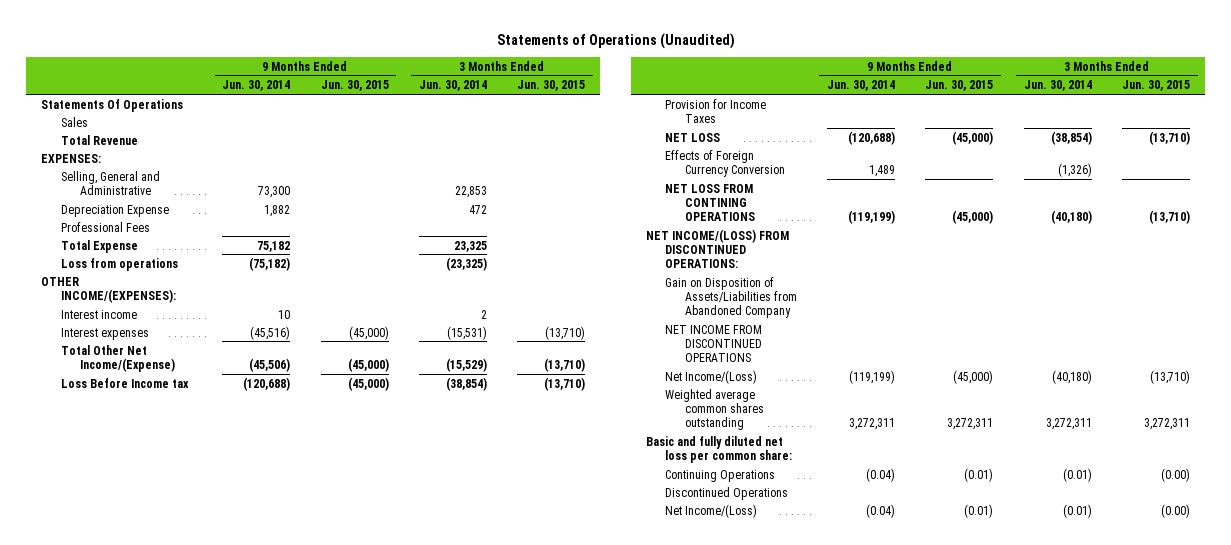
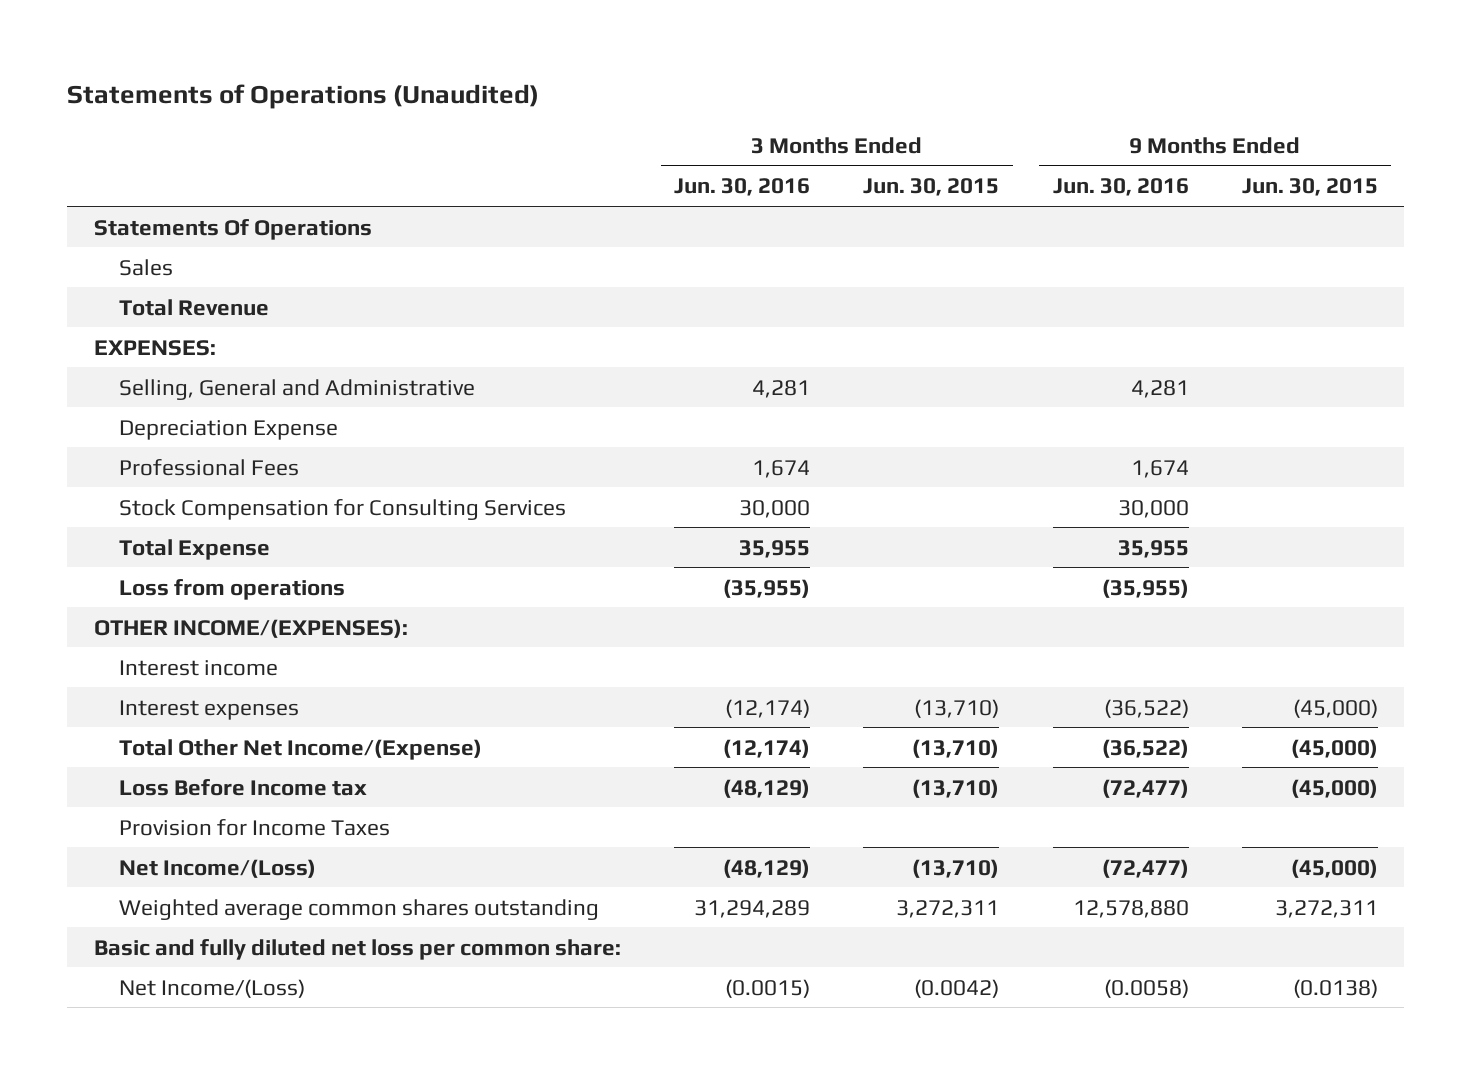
- | 9 Months Ended Jun. 30, 2014 | 9 Months Ended Jun. 30, 2015 | 3 Months Ended Jun. 30, 2014 | 3 Months Ended Jun. 30, 2015
+ | 3 Months Ended Jun. 30, 2016 | 3 Months Ended Jun. 30, 2015 | 9 Months Ended Jun. 30, 2016 | 9 Months Ended Jun. 30, 2015
+ Stock Compensation for Consulting Services | 30,000 | | 30,000 |
- NET LOSS | (120,688) | (45,000) | (38,854) | (13,710)
- Effects of Foreign Currency Conversion | 1,489 | | (1,326) |
- NET LOSS FROM CONTINING OPERATIONS | (119,199) | (45,000) | (40,180) | (13,710)
- NET INCOME/(LOSS) FROM DISCONTINUED OPERATIONS:
- Gain on Disposition of Assets/Liabilities from Abandoned Company
- NET INCOME FROM DISCONTINUED OPERATIONS
- Continuing Operations | (0.04) | (0.01) | (0.01) | (0.00)
- Discontinued Operations
- Net Income/(Loss) | (0.04) | (0.01) | (0.01) | (0.00)
+ Net Income/(Loss) | (0.0015) | (0.0042) | (0.0058) | (0.0138)

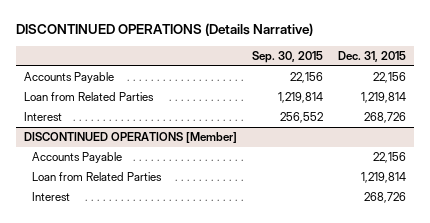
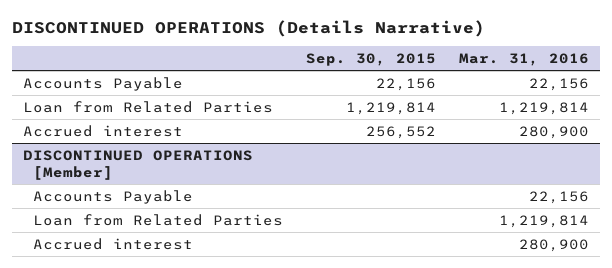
- | Sep. 30, 2015 | Dec. 31, 2015
+ | Sep. 30, 2015 | Mar. 31, 2016
- Interest | 256,552 | 268,726
+ Accrued interest | 256,552 | 280,900
@ DISCONTINUED OPERATIONS [Member]
- Interest | | 268,726
+ Accrued interest | | 280,900

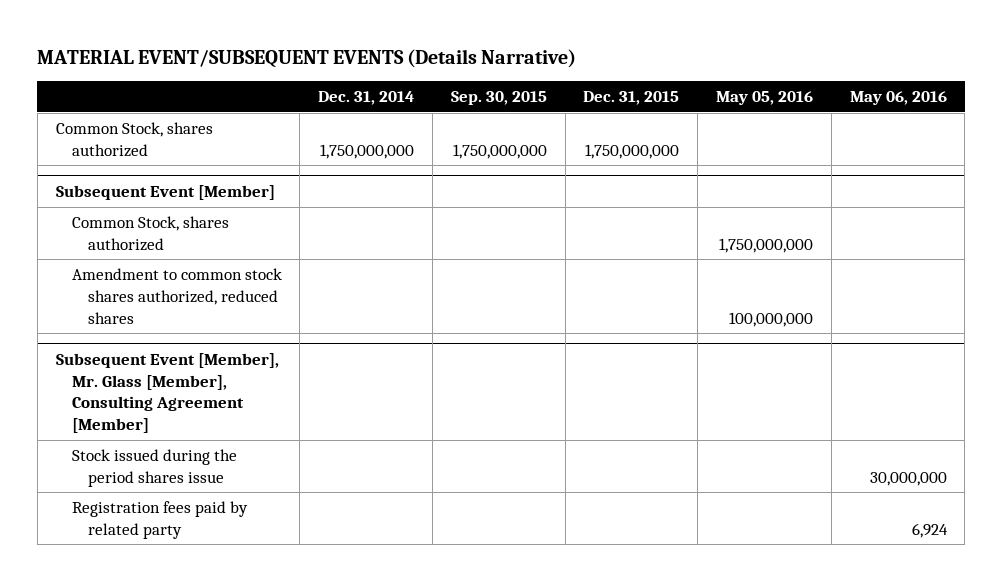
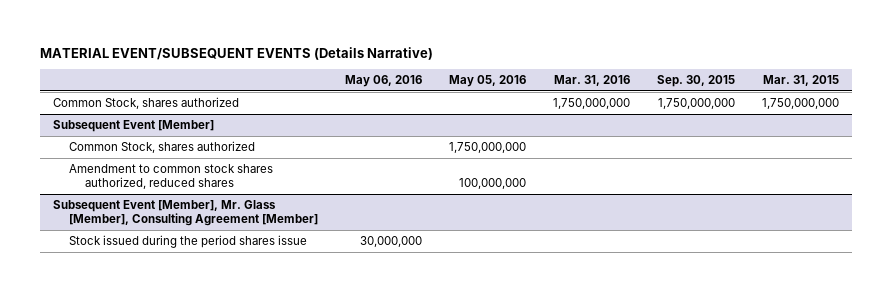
- | Dec. 31, 2014 | Sep. 30, 2015 | Dec. 31, 2015 | May 05, 2016 | May 06, 2016
+ | May 06, 2016 | May 05, 2016 | Mar. 31, 2016 | Sep. 30, 2015 | Mar. 31, 2015
@ Subsequent Event [Member], Mr. Glass [Member], Consulting Agreement [Member]
- Registration fees paid by related party | | | | | 6,924

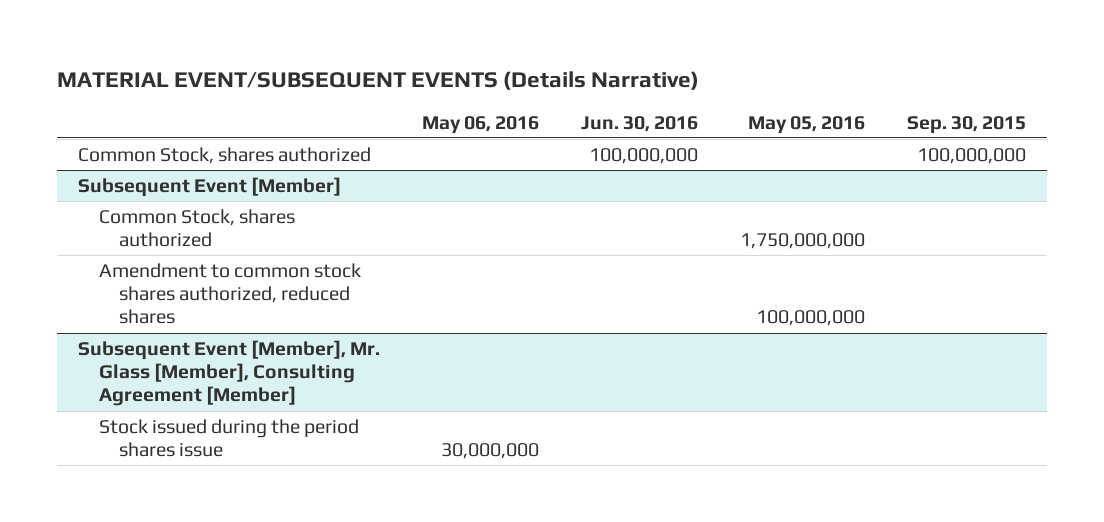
- | May 06, 2016 | May 05, 2016 | Mar. 31, 2016 | Sep. 30, 2015 | Mar. 31, 2015
+ | May 06, 2016 | Jun. 30, 2016 | May 05, 2016 | Sep. 30, 2015
- Common Stock, shares authorized | | | 1,750,000,000 | 1,750,000,000 | 1,750,000,000
+ Common Stock, shares authorized | | 100,000,000 | | 100,000,000

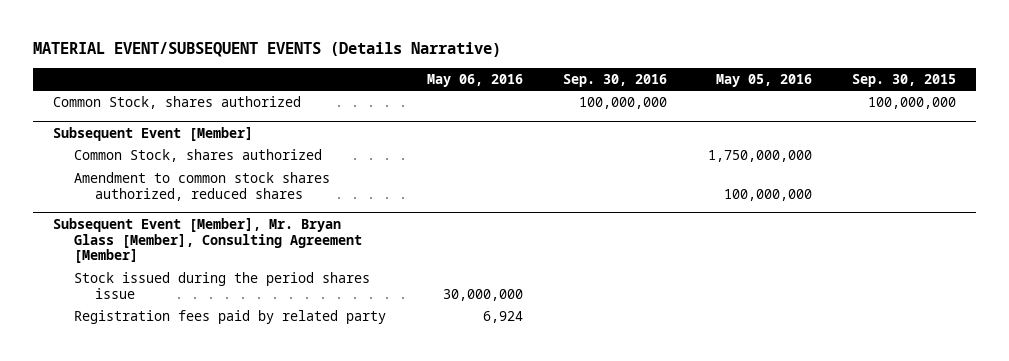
- | May 06, 2016 | Jun. 30, 2016 | May 05, 2016 | Sep. 30, 2015
+ | May 06, 2016 | Sep. 30, 2016 | May 05, 2016 | Sep. 30, 2015
- Subsequent Event [Member], Mr. Glass [Member], Consulting Agreement [Member]
+ Subsequent Event [Member], Mr. Bryan Glass [Member], Consulting Agreement [Member]
+ Registration fees paid by related party | 6,924 | | |

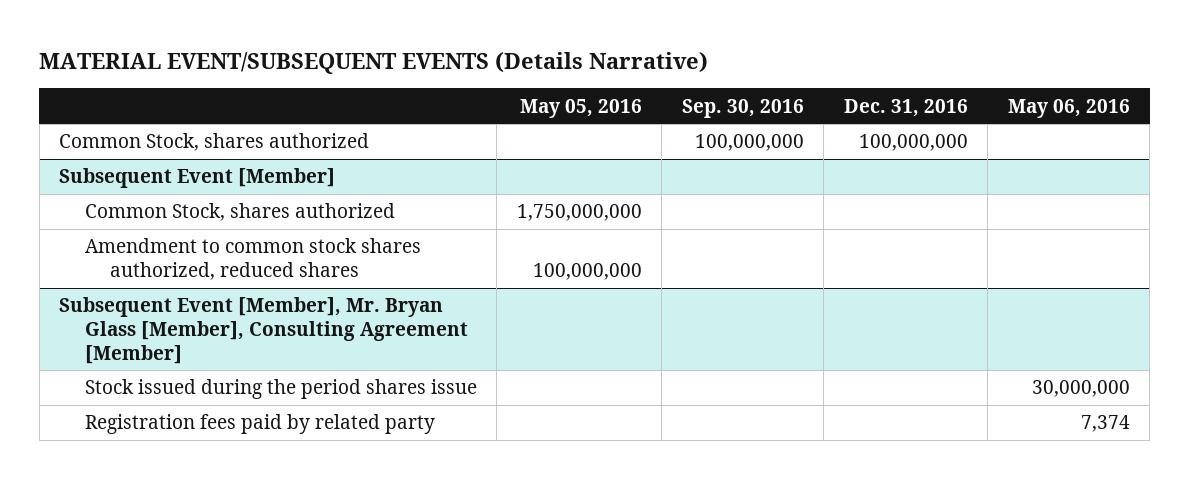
- | May 06, 2016 | Sep. 30, 2016 | May 05, 2016 | Sep. 30, 2015
+ | May 05, 2016 | Sep. 30, 2016 | Dec. 31, 2016 | May 06, 2016
@ Subsequent Event [Member], Mr. Bryan Glass [Member], Consulting Agreement [Member]
- Registration fees paid by related party | 6,924 | | |
+ Registration fees paid by related party | | | | 7,374

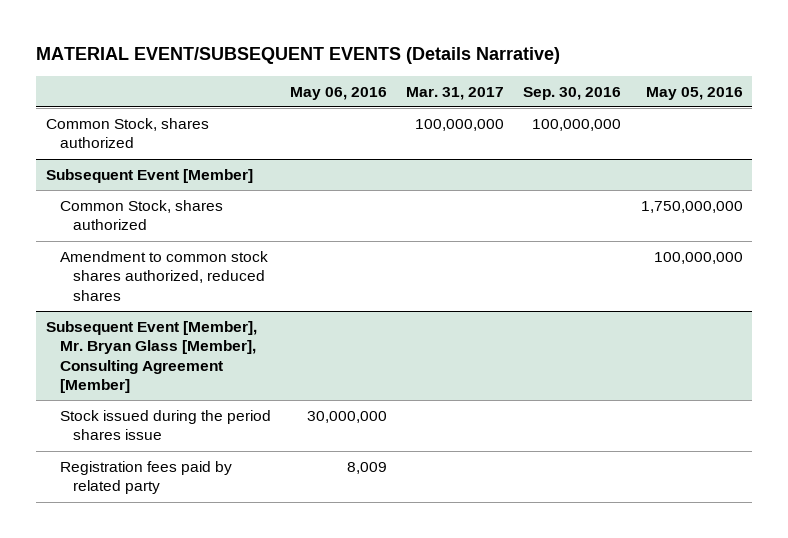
- | May 05, 2016 | Sep. 30, 2016 | Dec. 31, 2016 | May 06, 2016
+ | May 06, 2016 | Mar. 31, 2017 | Sep. 30, 2016 | May 05, 2016
@ Subsequent Event [Member], Mr. Bryan Glass [Member], Consulting Agreement [Member]
- Registration fees paid by related party | | | | 7,374
+ Registration fees paid by related party | 8,009 | | |

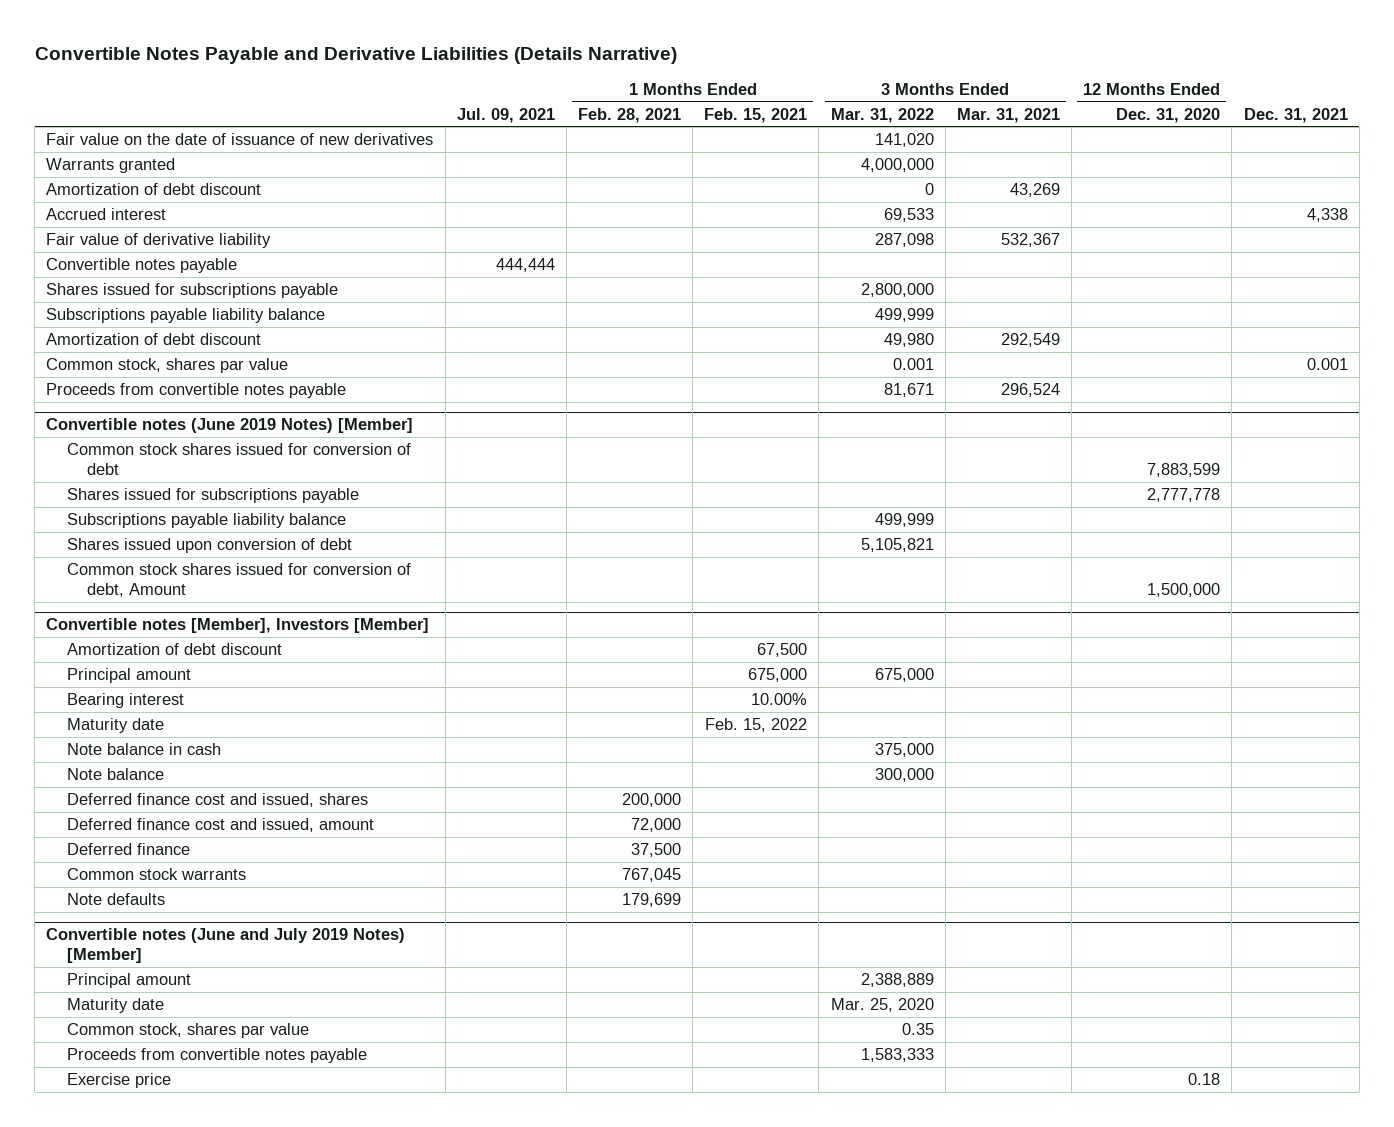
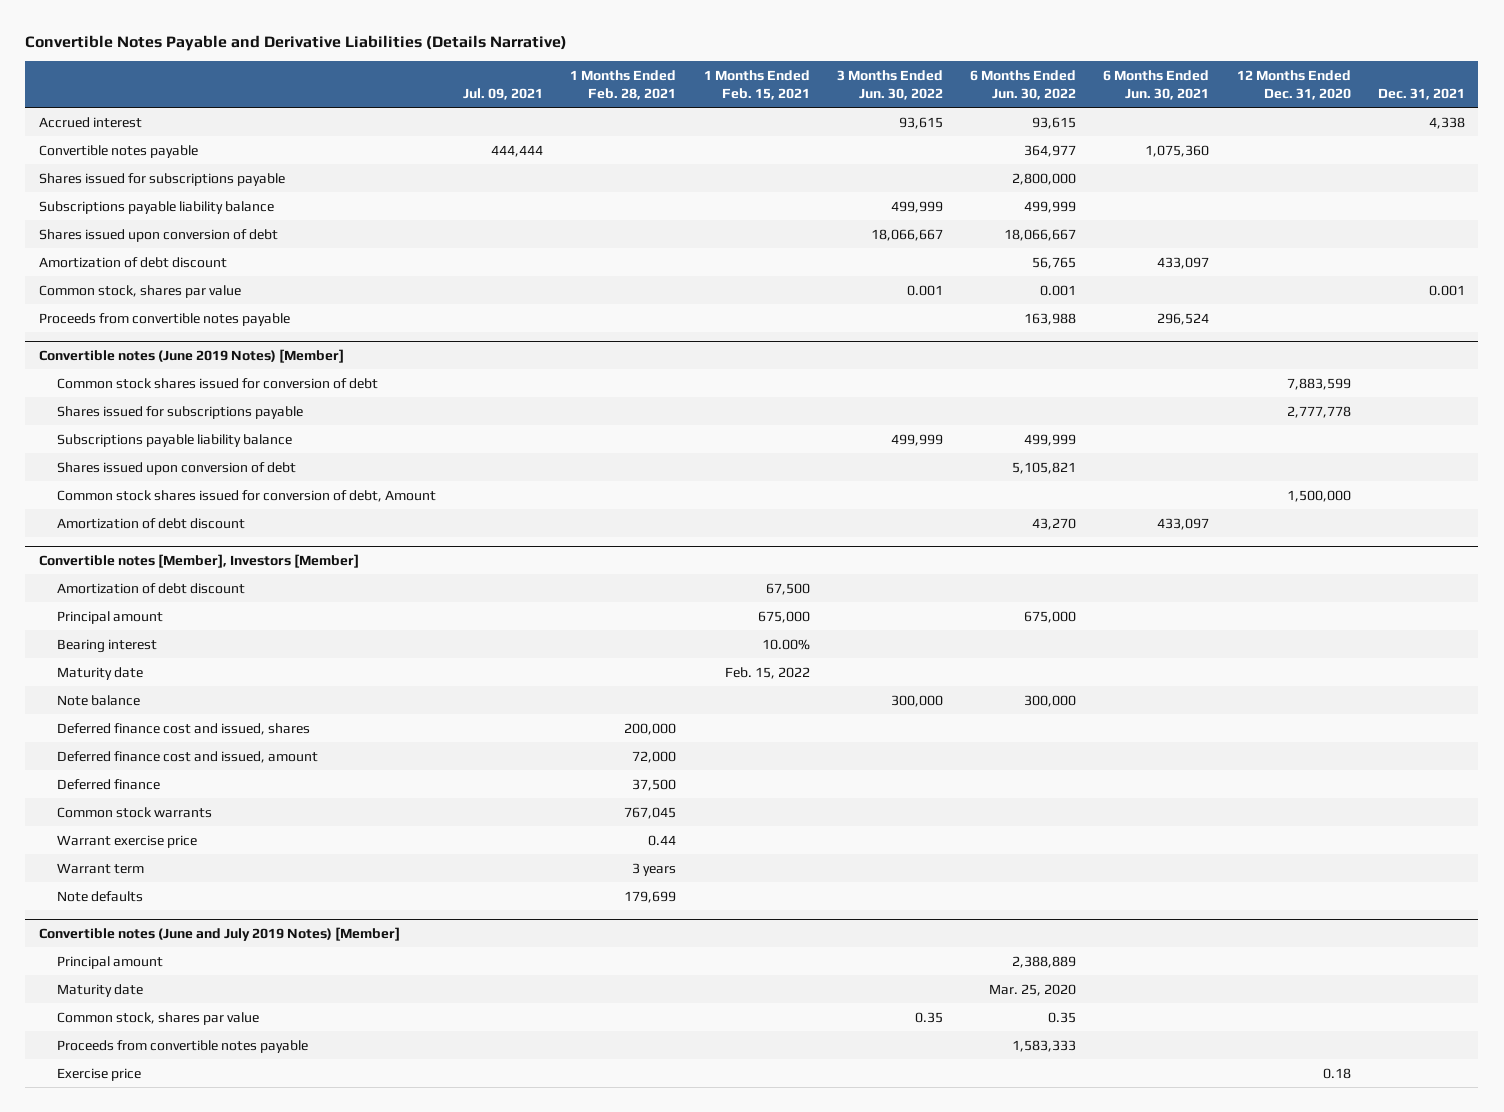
- | Jul. 09, 2021 | 1 Months Ended Feb. 28, 2021 | 1 Months Ended Feb. 15, 2021 | 3 Months Ended Mar. 31, 2022 | 3 Months Ended Mar. 31, 2021 | 12 Months Ended Dec. 31, 2020 | Dec. 31, 2021
+ | Jul. 09, 2021 | 1 Months Ended Feb. 28, 2021 | 1 Months Ended Feb. 15, 2021 | 3 Months Ended Jun. 30, 2022 | 6 Months Ended Jun. 30, 2022 | 6 Months Ended Jun. 30, 2021 | 12 Months Ended Dec. 31, 2020 | Dec. 31, 2021
- Fair value on the date of issuance of new derivatives | | | | 141,020 | | |
- Warrants granted | | | | 4,000,000 | | |
- Amortization of debt discount | | | | 0 | 43,269 | |
- Fair value of derivative liability | | | | 287,098 | 532,367 | |
+ Shares issued upon conversion of debt | | | | 18,066,667 | 18,066,667 | | |
@ Convertible notes (June 2019 Notes) [Member]
+ Amortization of debt discount | | | | | 43,270 | 433,097 | |
@ Convertible notes [Member], Investors [Member]
- Note balance in cash | | | | 375,000 | | |
+ Warrant exercise price | | 0.44 | | | | | |
+ Warrant term | | 3 years | | | | | |

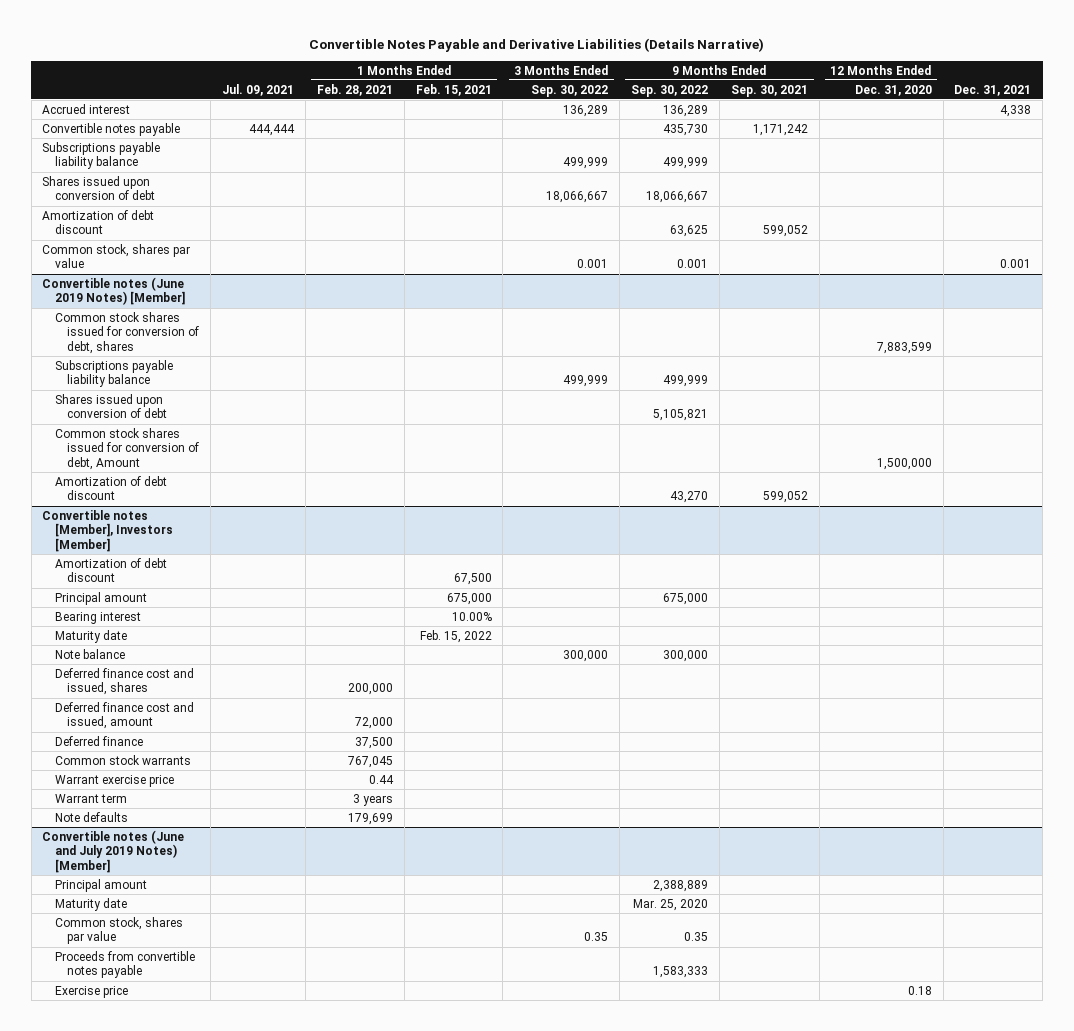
- | Jul. 09, 2021 | 1 Months Ended Feb. 28, 2021 | 1 Months Ended Feb. 15, 2021 | 3 Months Ended Jun. 30, 2022 | 6 Months Ended Jun. 30, 2022 | 6 Months Ended Jun. 30, 2021 | 12 Months Ended Dec. 31, 2020 | Dec. 31, 2021
+ | Jul. 09, 2021 | 1 Months Ended Feb. 28, 2021 | 1 Months Ended Feb. 15, 2021 | 3 Months Ended Sep. 30, 2022 | 9 Months Ended Sep. 30, 2022 | 9 Months Ended Sep. 30, 2021 | 12 Months Ended Dec. 31, 2020 | Dec. 31, 2021
- Shares issued for subscriptions payable | | | | | 2,800,000 | | |
- Proceeds from convertible notes payable | | | | | 163,988 | 296,524 | |
@ Convertible notes (June 2019 Notes) [Member]
- Common stock shares issued for conversion of debt | | | | | | | 7,883,599 |
- Shares issued for subscriptions payable | | | | | | | 2,777,778 |
+ Common stock shares issued for conversion of debt, shares | | | | | | | 7,883,599 |

